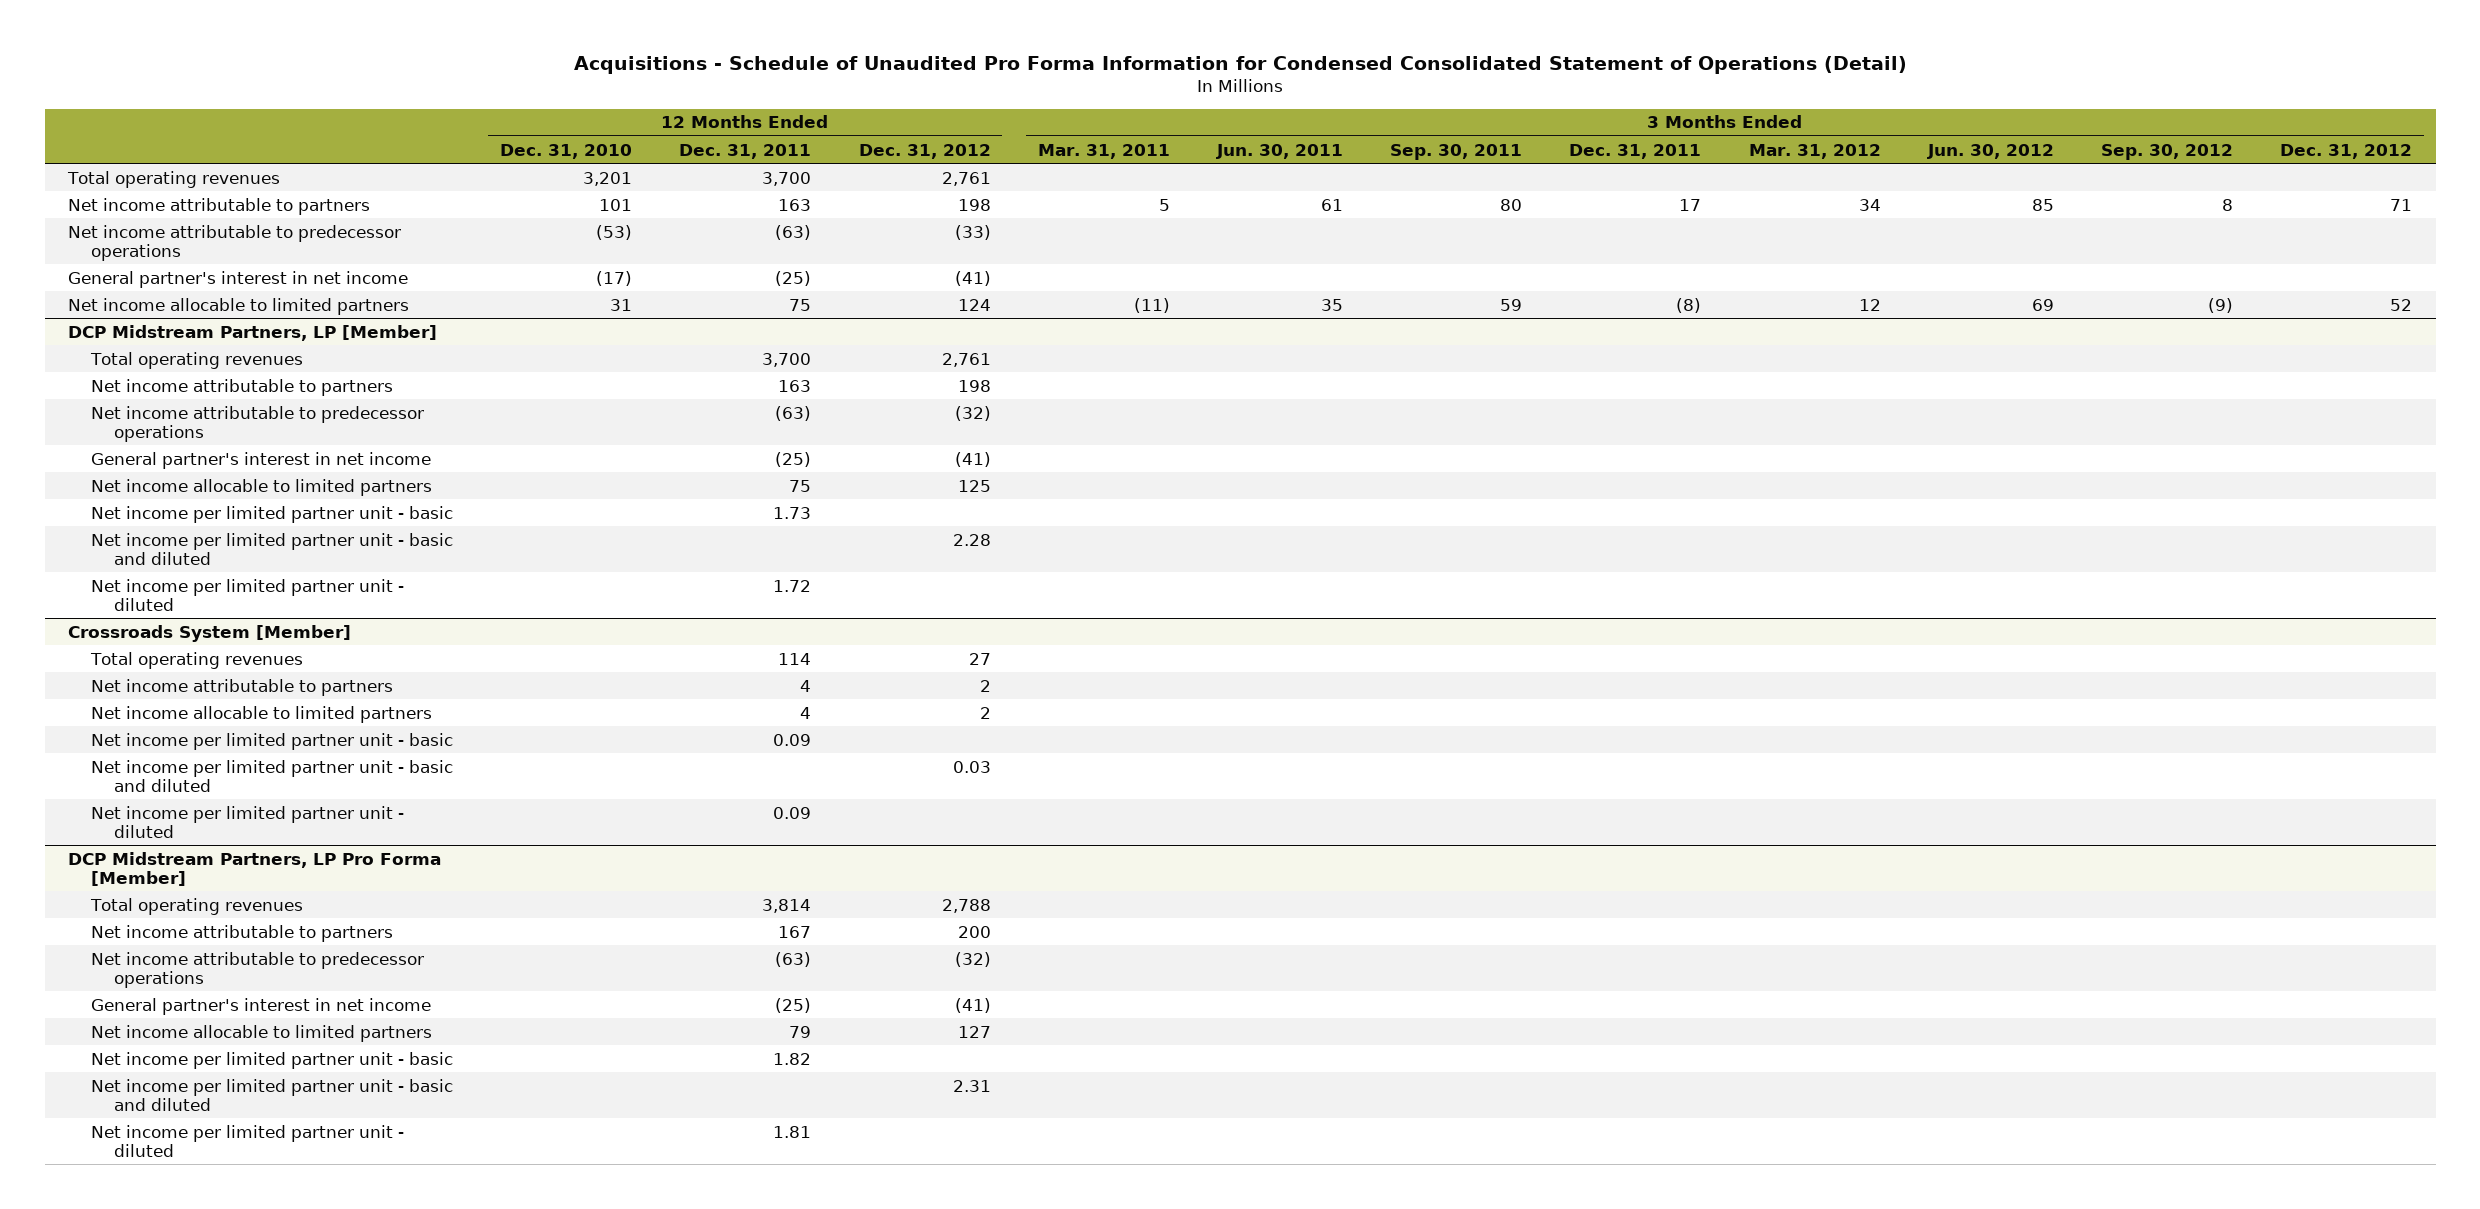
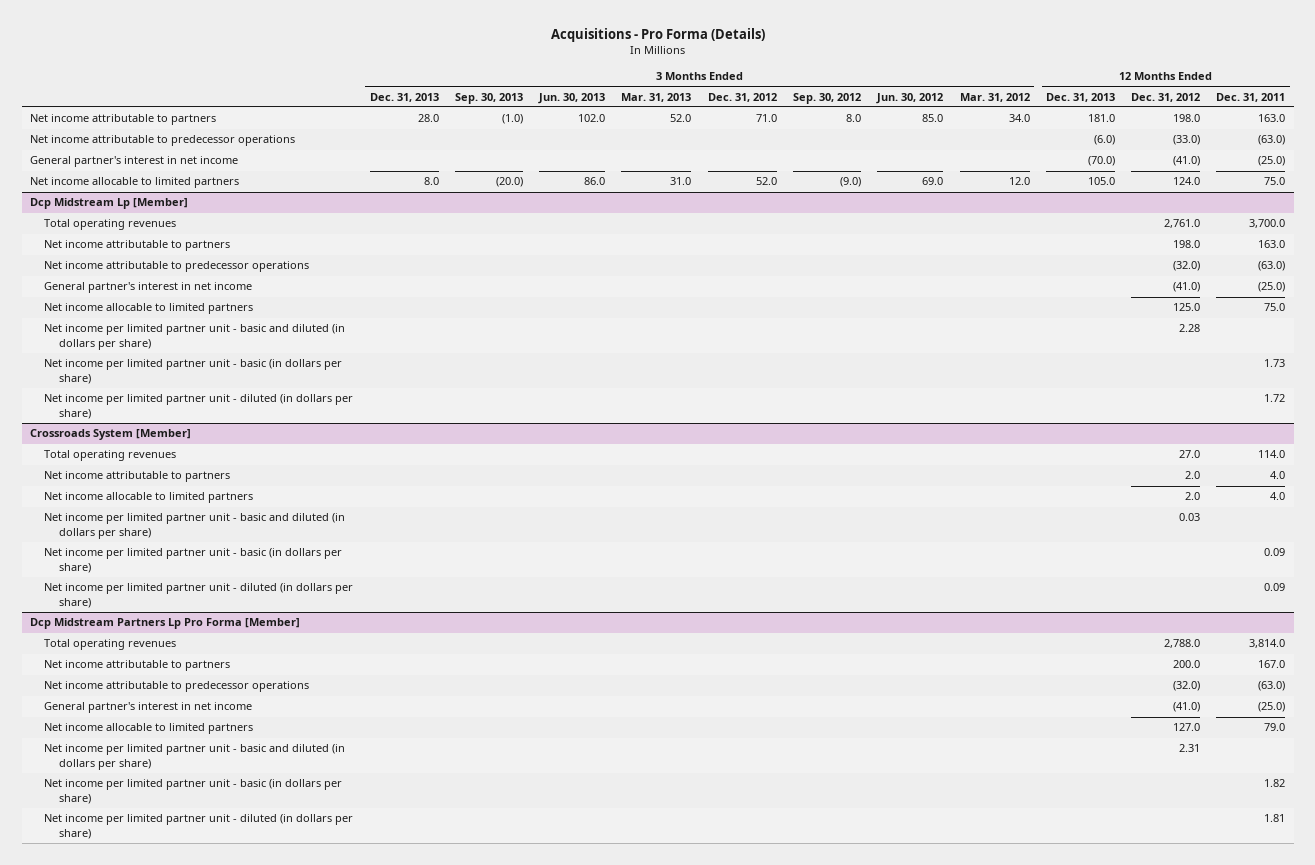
- Acquisitions - Schedule of Unaudited Pro Forma Information for Condensed Consolidated Statement of Operations (Detail)
+ Acquisitions - Pro Forma (Details)
- | 12 Months Ended Dec. 31, 2010 | 12 Months Ended Dec. 31, 2011 | 12 Months Ended Dec. 31, 2012 | 3 Months Ended Mar. 31, 2011 | 3 Months Ended Jun. 30, 2011 | 3 Months Ended Sep. 30, 2011 | 3 Months Ended Dec. 31, 2011 | 3 Months Ended Mar. 31, 2012 | 3 Months Ended Jun. 30, 2012 | 3 Months Ended Sep. 30, 2012 | 3 Months Ended Dec. 31, 2012
+ | 3 Months Ended Dec. 31, 2013 | 3 Months Ended Sep. 30, 2013 | 3 Months Ended Jun. 30, 2013 | 3 Months Ended Mar. 31, 2013 | 3 Months Ended Dec. 31, 2012 | 3 Months Ended Sep. 30, 2012 | 3 Months Ended Jun. 30, 2012 | 3 Months Ended Mar. 31, 2012 | 12 Months Ended Dec. 31, 2013 | 12 Months Ended Dec. 31, 2012 | 12 Months Ended Dec. 31, 2011
- Total operating revenues | 3,201 | 3,700 | 2,761 | | | | | | | |
- Net income attributable to partners | 101 | 163 | 198 | 5 | 61 | 80 | 17 | 34 | 85 | 8 | 71
- Net income attributable to predecessor operations | (53) | (63) | (33) | | | | | | | |
- General partner's interest in net income | (17) | (25) | (41) | | | | | | | |
- Net income allocable to limited partners | 31 | 75 | 124 | (11) | 35 | 59 | (8) | 12 | 69 | (9) | 52
- DCP Midstream Partners, LP [Member]
- Total operating revenues | | 3,700 | 2,761 | | | | | | | |
- Net income attributable to partners | | 163 | 198 | | | | | | | |
- Net income attributable to predecessor operations | | (63) | (32) | | | | | | | |
- General partner's interest in net income | | (25) | (41) | | | | | | | |
- Net income allocable to limited partners | | 75 | 125 | | | | | | | |
- Net income per limited partner unit - basic | | 1.73 | | | | | | | | |
- Net income per limited partner unit - basic and diluted | | | 2.28 | | | | | | | |
- Net income per limited partner unit - diluted | | 1.72 | | | | | | | | |
+ Net income attributable to partners | 28.0 | (1.0) | 102.0 | 52.0 | 71.0 | 8.0 | 85.0 | 34.0 | 181.0 | 198.0 | 163.0
+ Net income attributable to predecessor operations | | | | | | | | | (6.0) | (33.0) | (63.0)
+ General partner's interest in net income | | | | | | | | | (70.0) | (41.0) | (25.0)
+ Net income allocable to limited partners | 8.0 | (20.0) | 86.0 | 31.0 | 52.0 | (9.0) | 69.0 | 12.0 | 105.0 | 124.0 | 75.0
+ Dcp Midstream Lp [Member]
+ Total operating revenues | | | | | | | | | | 2,761.0 | 3,700.0
+ Net income attributable to partners | | | | | | | | | | 198.0 | 163.0
+ Net income attributable to predecessor operations | | | | | | | | | | (32.0) | (63.0)
+ General partner's interest in net income | | | | | | | | | | (41.0) | (25.0)
+ Net income allocable to limited partners | | | | | | | | | | 125.0 | 75.0
+ Net income per limited partner unit - basic and diluted (in dollars per share) | | | | | | | | | | 2.28 |
+ Net income per limited partner unit - basic (in dollars per share) | | | | | | | | | | | 1.73
+ Net income per limited partner unit - diluted (in dollars per share) | | | | | | | | | | | 1.72
@ Crossroads System [Member]
- Total operating revenues | | 114 | 27 | | | | | | | |
- Net income attributable to partners | | 4 | 2 | | | | | | | |
- Net income allocable to limited partners | | 4 | 2 | | | | | | | |
- Net income per limited partner unit - basic | | 0.09 | | | | | | | | |
- Net income per limited partner unit - basic and diluted | | | 0.03 | | | | | | | |
- Net income per limited partner unit - diluted | | 0.09 | | | | | | | | |
- DCP Midstream Partners, LP Pro Forma [Member]
- Total operating revenues | | 3,814 | 2,788 | | | | | | | |
- Net income attributable to partners | | 167 | 200 | | | | | | | |
- Net income attributable to predecessor operations | | (63) | (32) | | | | | | | |
- General partner's interest in net income | | (25) | (41) | | | | | | | |
- Net income allocable to limited partners | | 79 | 127 | | | | | | | |
- Net income per limited partner unit - basic | | 1.82 | | | | | | | | |
- Net income per limited partner unit - basic and diluted | | | 2.31 | | | | | | | |
- Net income per limited partner unit - diluted | | 1.81 | | | | | | | | |
@ Crossroads System [Member]
+ Total operating revenues | | | | | | | | | | 27.0 | 114.0
+ Net income attributable to partners | | | | | | | | | | 2.0 | 4.0
+ Net income allocable to limited partners | | | | | | | | | | 2.0 | 4.0
+ Net income per limited partner unit - basic and diluted (in dollars per share) | | | | | | | | | | 0.03 |
+ Net income per limited partner unit - basic (in dollars per share) | | | | | | | | | | | 0.09
+ Net income per limited partner unit - diluted (in dollars per share) | | | | | | | | | | | 0.09
+ Dcp Midstream Partners Lp Pro Forma [Member]
+ Total operating revenues | | | | | | | | | | 2,788.0 | 3,814.0
+ Net income attributable to partners | | | | | | | | | | 200.0 | 167.0
+ Net income attributable to predecessor operations | | | | | | | | | | (32.0) | (63.0)
+ General partner's interest in net income | | | | | | | | | | (41.0) | (25.0)
+ Net income allocable to limited partners | | | | | | | | | | 127.0 | 79.0
+ Net income per limited partner unit - basic and diluted (in dollars per share) | | | | | | | | | | 2.31 |
+ Net income per limited partner unit - basic (in dollars per share) | | | | | | | | | | | 1.82
+ Net income per limited partner unit - diluted (in dollars per share) | | | | | | | | | | | 1.81

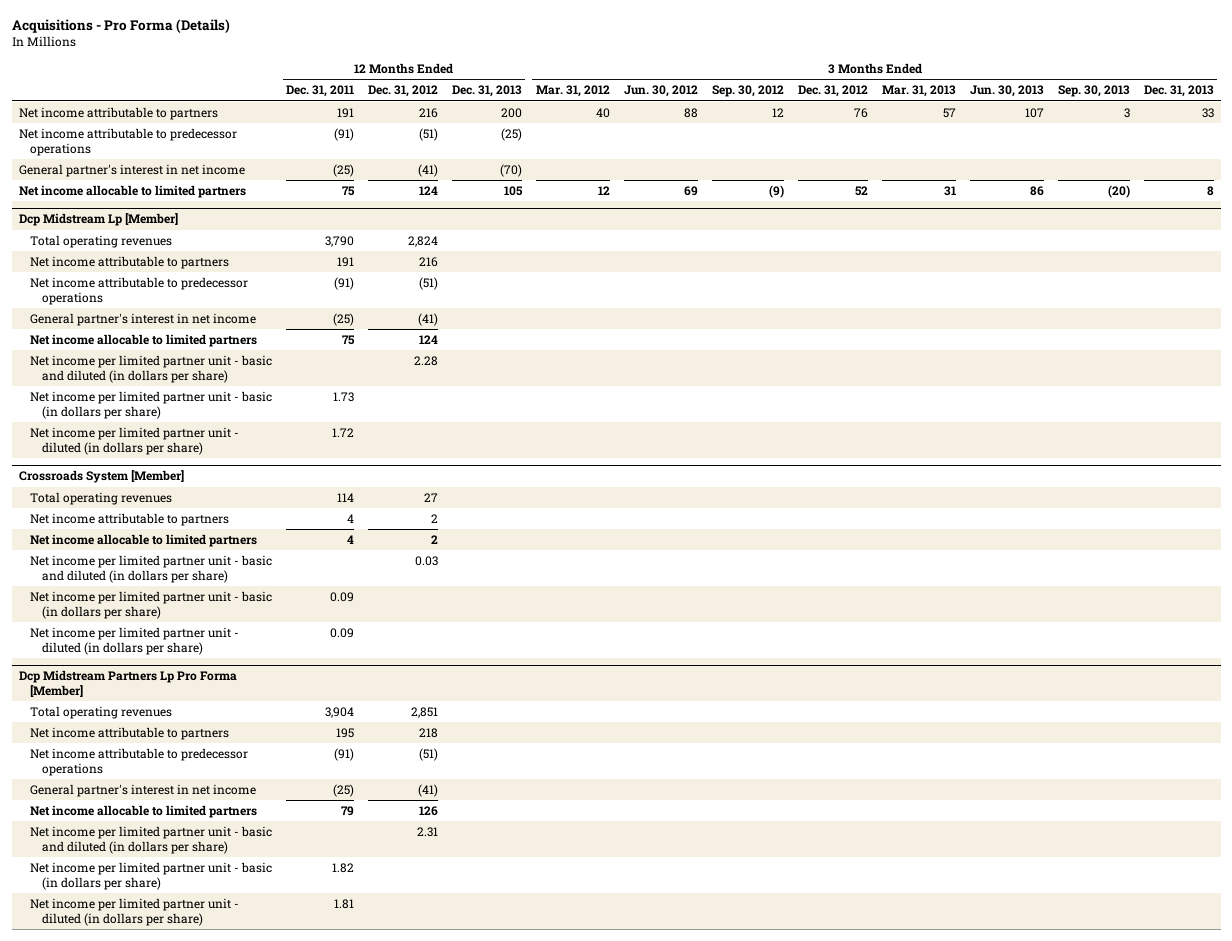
- | 3 Months Ended Dec. 31, 2013 | 3 Months Ended Sep. 30, 2013 | 3 Months Ended Jun. 30, 2013 | 3 Months Ended Mar. 31, 2013 | 3 Months Ended Dec. 31, 2012 | 3 Months Ended Sep. 30, 2012 | 3 Months Ended Jun. 30, 2012 | 3 Months Ended Mar. 31, 2012 | 12 Months Ended Dec. 31, 2013 | 12 Months Ended Dec. 31, 2012 | 12 Months Ended Dec. 31, 2011
+ | 12 Months Ended Dec. 31, 2011 | 12 Months Ended Dec. 31, 2012 | 12 Months Ended Dec. 31, 2013 | 3 Months Ended Mar. 31, 2012 | 3 Months Ended Jun. 30, 2012 | 3 Months Ended Sep. 30, 2012 | 3 Months Ended Dec. 31, 2012 | 3 Months Ended Mar. 31, 2013 | 3 Months Ended Jun. 30, 2013 | 3 Months Ended Sep. 30, 2013 | 3 Months Ended Dec. 31, 2013
- Net income attributable to partners | 28.0 | (1.0) | 102.0 | 52.0 | 71.0 | 8.0 | 85.0 | 34.0 | 181.0 | 198.0 | 163.0
- Net income attributable to predecessor operations | | | | | | | | | (6.0) | (33.0) | (63.0)
- General partner's interest in net income | | | | | | | | | (70.0) | (41.0) | (25.0)
- Net income allocable to limited partners | 8.0 | (20.0) | 86.0 | 31.0 | 52.0 | (9.0) | 69.0 | 12.0 | 105.0 | 124.0 | 75.0
+ Net income attributable to partners | 191 | 216 | 200 | 40 | 88 | 12 | 76 | 57 | 107 | 3 | 33
+ Net income attributable to predecessor operations | (91) | (51) | (25) | | | | | | | |
+ General partner's interest in net income | (25) | (41) | (70) | | | | | | | |
+ Net income allocable to limited partners | 75 | 124 | 105 | 12 | 69 | (9) | 52 | 31 | 86 | (20) | 8
@ Dcp Midstream Lp [Member]
- Total operating revenues | | | | | | | | | | 2,761.0 | 3,700.0
- Net income attributable to partners | | | | | | | | | | 198.0 | 163.0
- Net income attributable to predecessor operations | | | | | | | | | | (32.0) | (63.0)
- General partner's interest in net income | | | | | | | | | | (41.0) | (25.0)
- Net income allocable to limited partners | | | | | | | | | | 125.0 | 75.0
+ Total operating revenues | 3,790 | 2,824 | | | | | | | | |
+ Net income attributable to partners | 191 | 216 | | | | | | | | |
+ Net income attributable to predecessor operations | (91) | (51) | | | | | | | | |
+ General partner's interest in net income | (25) | (41) | | | | | | | | |
+ Net income allocable to limited partners | 75 | 124 | | | | | | | | |
@ Crossroads System [Member]
- Total operating revenues | | | | | | | | | | 27.0 | 114.0
- Net income attributable to partners | | | | | | | | | | 2.0 | 4.0
- Net income allocable to limited partners | | | | | | | | | | 2.0 | 4.0
+ Total operating revenues | 114 | 27 | | | | | | | | |
+ Net income attributable to partners | 4 | 2 | | | | | | | | |
+ Net income allocable to limited partners | 4 | 2 | | | | | | | | |
@ Dcp Midstream Partners Lp Pro Forma [Member]
- Total operating revenues | | | | | | | | | | 2,788.0 | 3,814.0
- Net income attributable to partners | | | | | | | | | | 200.0 | 167.0
- Net income attributable to predecessor operations | | | | | | | | | | (32.0) | (63.0)
- General partner's interest in net income | | | | | | | | | | (41.0) | (25.0)
- Net income allocable to limited partners | | | | | | | | | | 127.0 | 79.0
+ Total operating revenues | 3,904 | 2,851 | | | | | | | | |
+ Net income attributable to partners | 195 | 218 | | | | | | | | |
+ Net income attributable to predecessor operations | (91) | (51) | | | | | | | | |
+ General partner's interest in net income | (25) | (41) | | | | | | | | |
+ Net income allocable to limited partners | 79 | 126 | | | | | | | | |

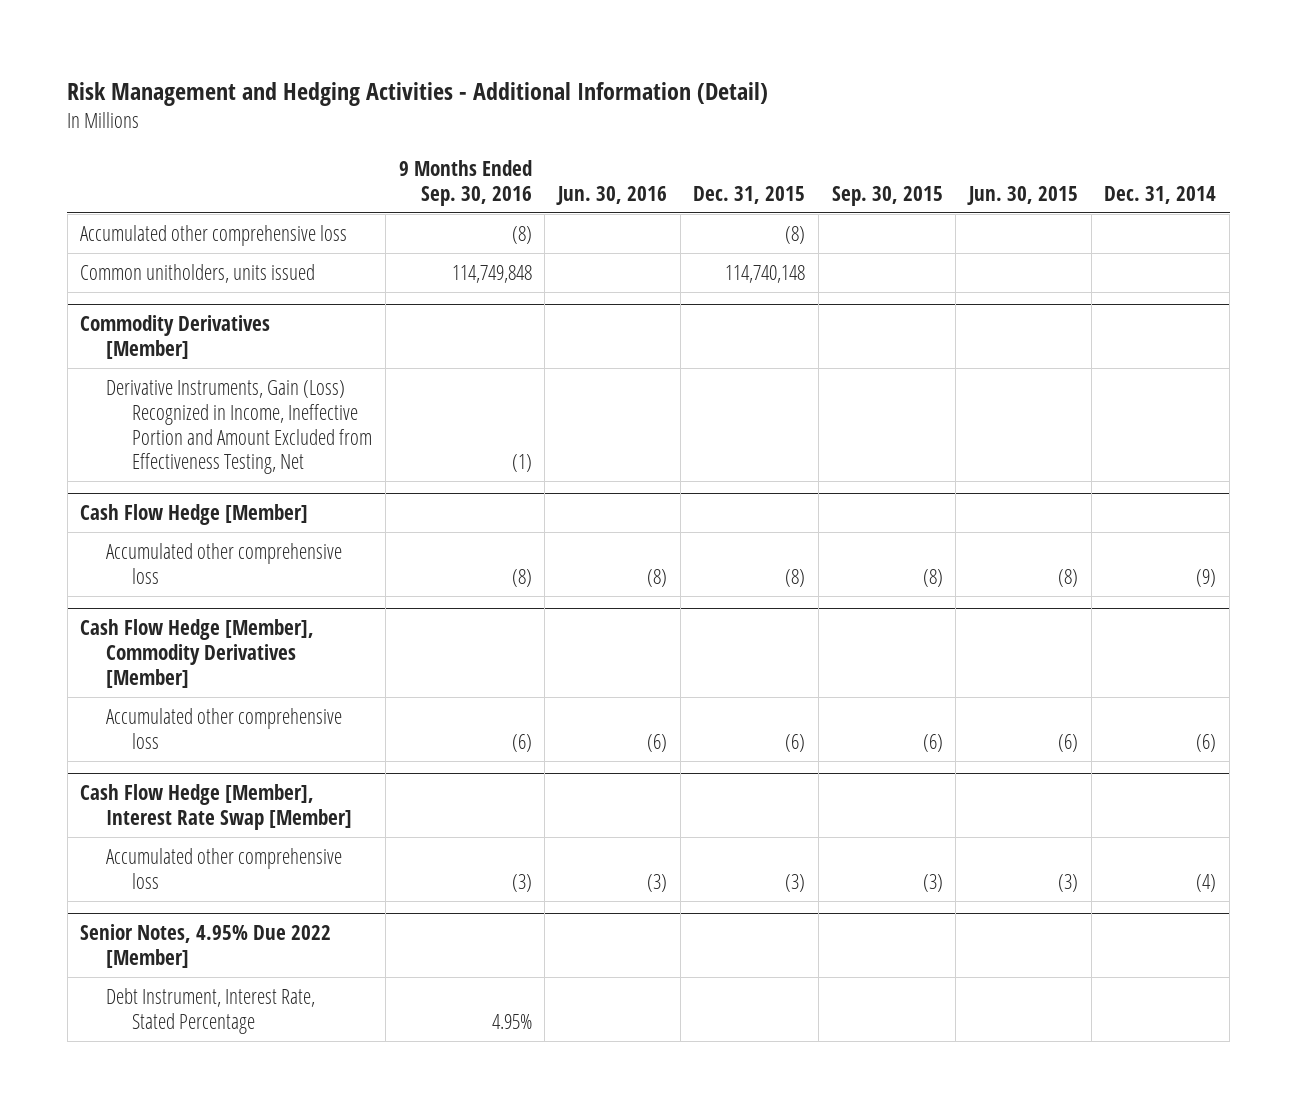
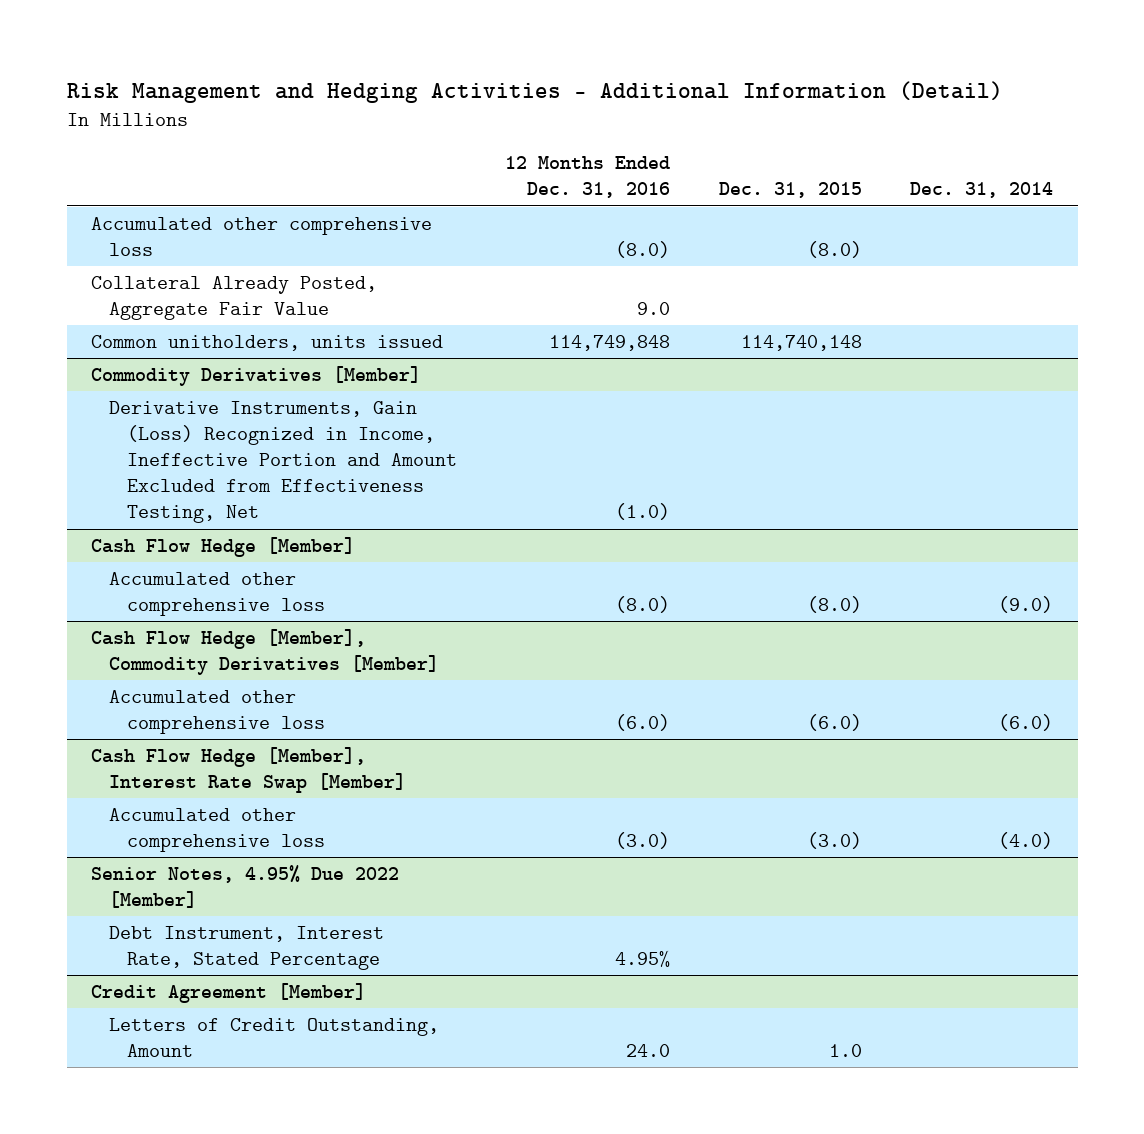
- | 9 Months Ended Sep. 30, 2016 | Jun. 30, 2016 | Dec. 31, 2015 | Sep. 30, 2015 | Jun. 30, 2015 | Dec. 31, 2014
+ | 12 Months Ended Dec. 31, 2016 | Dec. 31, 2015 | Dec. 31, 2014
- Accumulated other comprehensive loss | (8) | | (8) | | |
+ Accumulated other comprehensive loss | (8.0) | (8.0) |
+ Collateral Already Posted, Aggregate Fair Value | 9.0 | |
@ Cash Flow Hedge [Member]
- Accumulated other comprehensive loss | (8) | (8) | (8) | (8) | (8) | (9)
+ Accumulated other comprehensive loss | (8.0) | (8.0) | (9.0)
@ Cash Flow Hedge [Member], Commodity Derivatives [Member]
- Accumulated other comprehensive loss | (6) | (6) | (6) | (6) | (6) | (6)
+ Accumulated other comprehensive loss | (6.0) | (6.0) | (6.0)
@ Cash Flow Hedge [Member], Interest Rate Swap [Member]
- Accumulated other comprehensive loss | (3) | (3) | (3) | (3) | (3) | (4)
+ Accumulated other comprehensive loss | (3.0) | (3.0) | (4.0)
+ Credit Agreement [Member]
+ Letters of Credit Outstanding, Amount | 24.0 | 1.0 |

